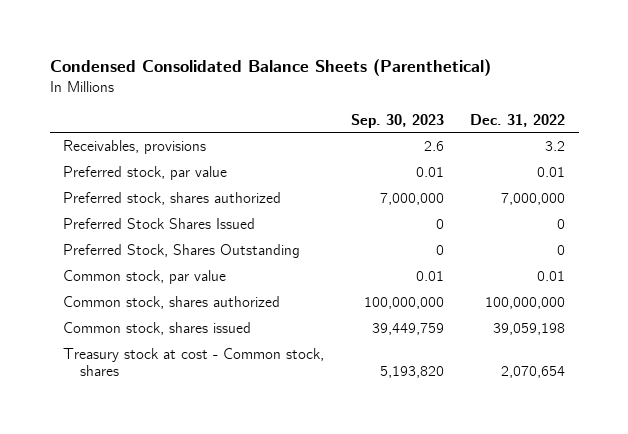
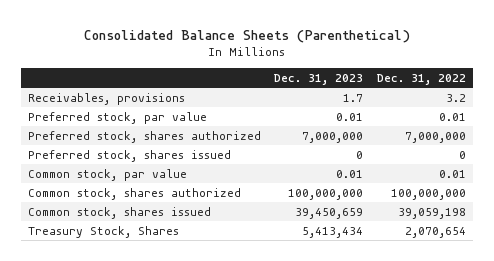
- Condensed Consolidated Balance Sheets (Parenthetical)
+ Consolidated Balance Sheets (Parenthetical)
- | Sep. 30, 2023 | Dec. 31, 2022
+ | Dec. 31, 2023 | Dec. 31, 2022
- Preferred Stock Shares Issued | 0 | 0
- Preferred Stock, Shares Outstanding | 0 | 0
+ Preferred stock, shares issued | 0 | 0
- Treasury stock at cost - Common stock, shares | 5,193,820 | 2,070,654
+ Treasury Stock, Shares | 5,413,434 | 2,070,654

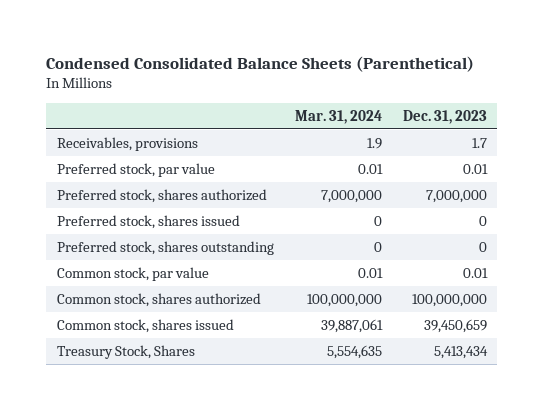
- Consolidated Balance Sheets (Parenthetical)
+ Condensed Consolidated Balance Sheets (Parenthetical)
- | Dec. 31, 2023 | Dec. 31, 2022
+ | Mar. 31, 2024 | Dec. 31, 2023
+ Preferred stock, shares outstanding | 0 | 0

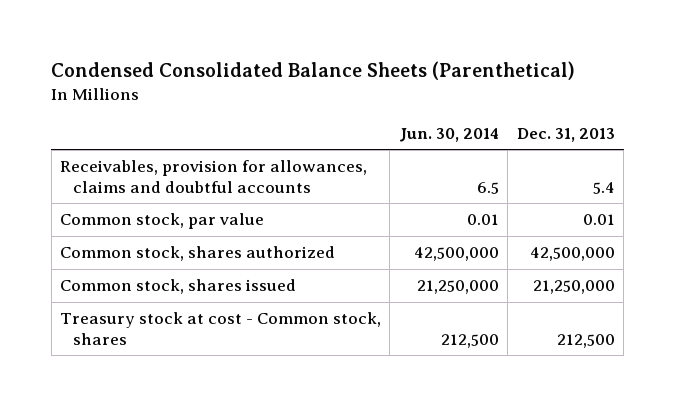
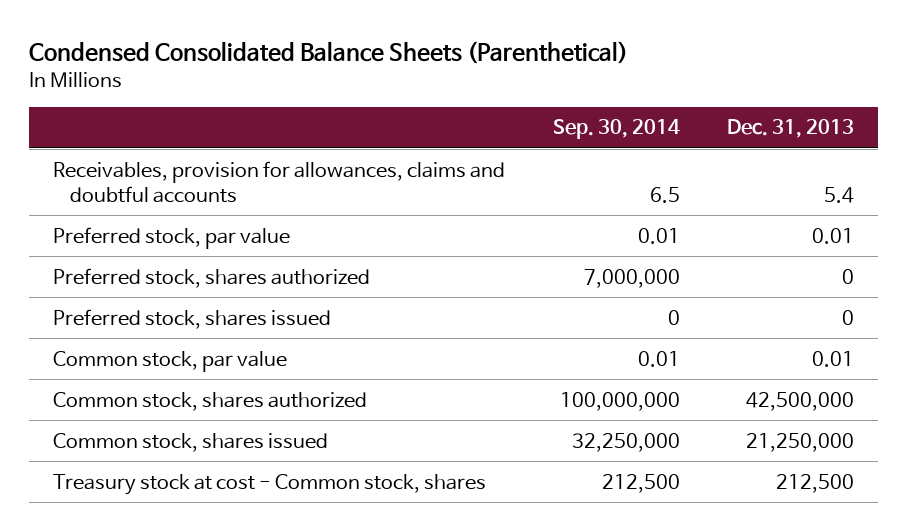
- | Jun. 30, 2014 | Dec. 31, 2013
+ | Sep. 30, 2014 | Dec. 31, 2013
+ Preferred stock, par value | 0.01 | 0.01
+ Preferred stock, shares authorized | 7,000,000 | 0
+ Preferred stock, shares issued | 0 | 0

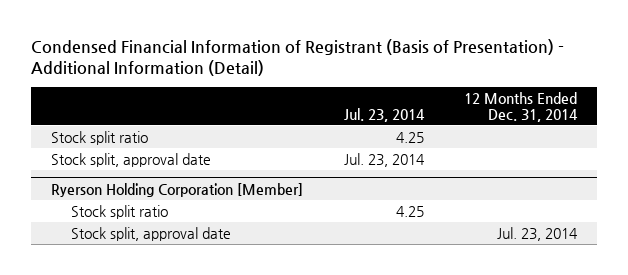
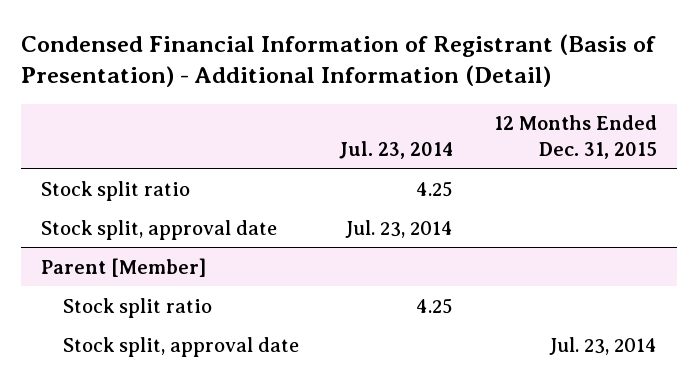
- | Jul. 23, 2014 | 12 Months Ended Dec. 31, 2014
+ | Jul. 23, 2014 | 12 Months Ended Dec. 31, 2015
- Ryerson Holding Corporation [Member]
+ Parent [Member]

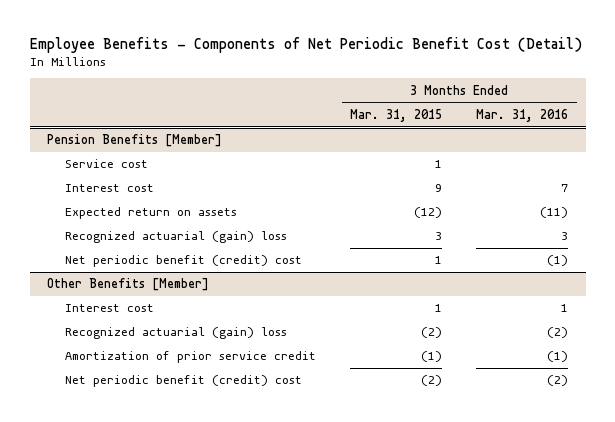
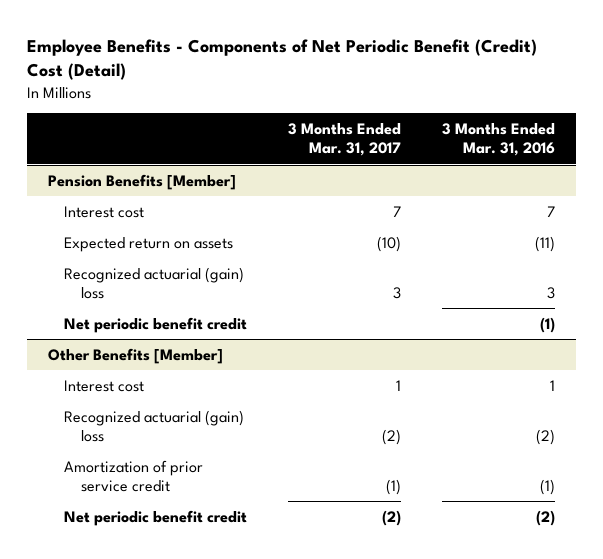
- Employee Benefits - Components of Net Periodic Benefit Cost (Detail)
+ Employee Benefits - Components of Net Periodic Benefit (Credit) Cost (Detail)
- | 3 Months Ended Mar. 31, 2015 | 3 Months Ended Mar. 31, 2016
+ | 3 Months Ended Mar. 31, 2017 | 3 Months Ended Mar. 31, 2016
@ Pension Benefits [Member]
- Service cost | 1 |
- Net periodic benefit (credit) cost | 1 | (1)
+ Net periodic benefit credit | | (1)
@ Other Benefits [Member]
- Net periodic benefit (credit) cost | (2) | (2)
+ Net periodic benefit credit | (2) | (2)

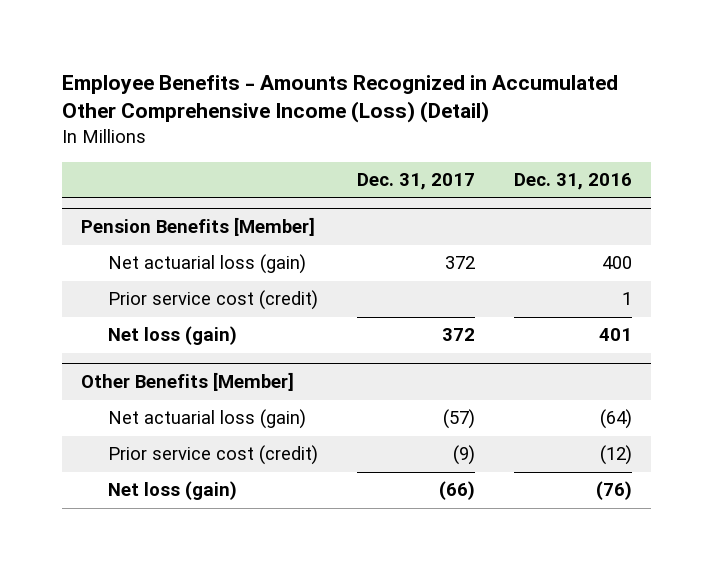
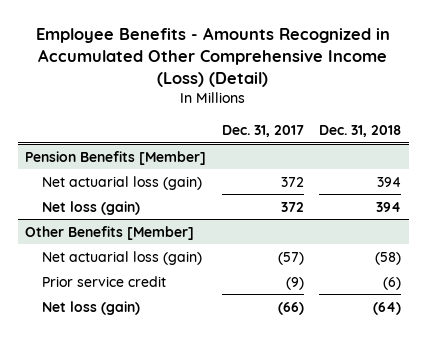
- | Dec. 31, 2017 | Dec. 31, 2016
+ | Dec. 31, 2017 | Dec. 31, 2018
@ Pension Benefits [Member]
- Prior service cost (credit) | | 1
@ Other Benefits [Member]
- Prior service cost (credit) | (9) | (12)
+ Prior service credit | (9) | (6)

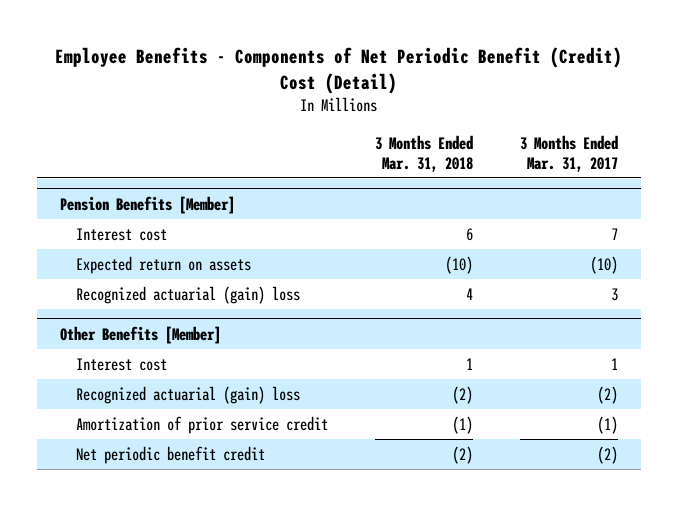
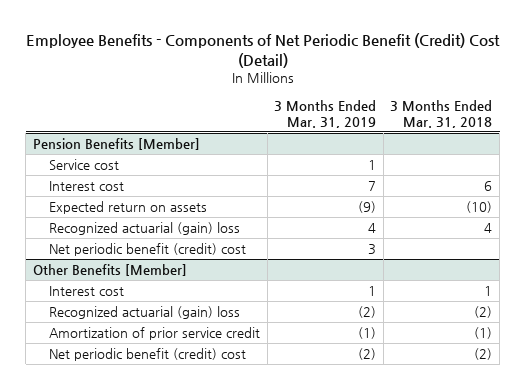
- | 3 Months Ended Mar. 31, 2018 | 3 Months Ended Mar. 31, 2017
+ | 3 Months Ended Mar. 31, 2019 | 3 Months Ended Mar. 31, 2018
@ Pension Benefits [Member]
+ Service cost | 1 |
+ Net periodic benefit (credit) cost | 3 |
@ Other Benefits [Member]
- Net periodic benefit credit | (2) | (2)
+ Net periodic benefit (credit) cost | (2) | (2)

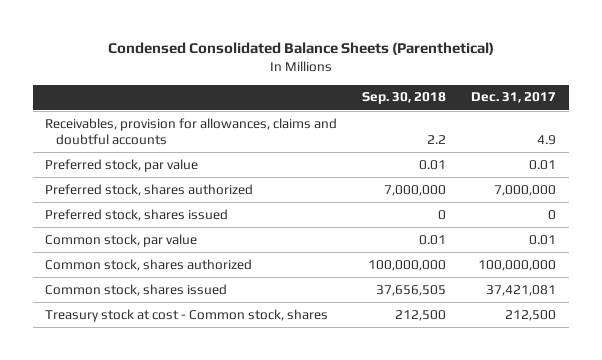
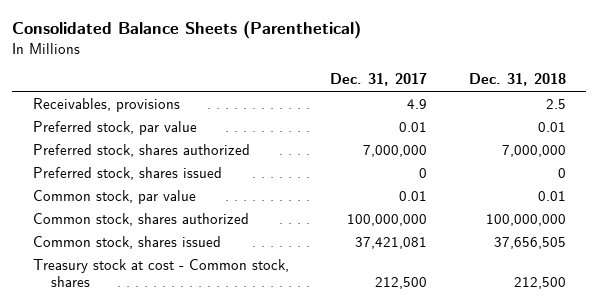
- Condensed Consolidated Balance Sheets (Parenthetical)
+ Consolidated Balance Sheets (Parenthetical)
- | Sep. 30, 2018 | Dec. 31, 2017
+ | Dec. 31, 2017 | Dec. 31, 2018
- Receivables, provision for allowances, claims and doubtful accounts | 2.2 | 4.9
+ Receivables, provisions | 4.9 | 2.5

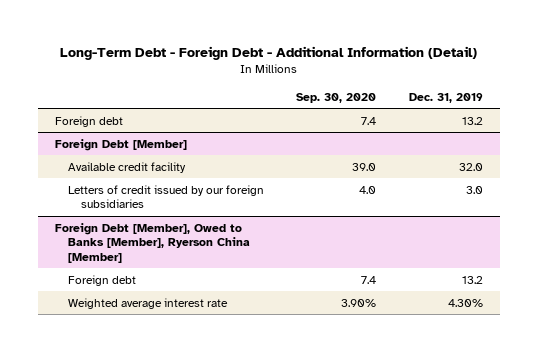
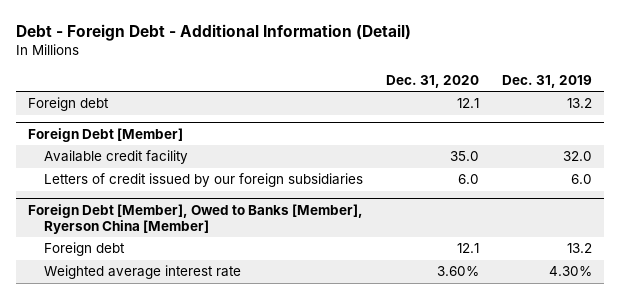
- Long-Term Debt - Foreign Debt - Additional Information (Detail)
+ Debt - Foreign Debt - Additional Information (Detail)
- | Sep. 30, 2020 | Dec. 31, 2019
+ | Dec. 31, 2020 | Dec. 31, 2019
@ Foreign Debt [Member]
- Letters of credit issued by our foreign subsidiaries | 4.0 | 3.0
+ Letters of credit issued by our foreign subsidiaries | 6.0 | 6.0

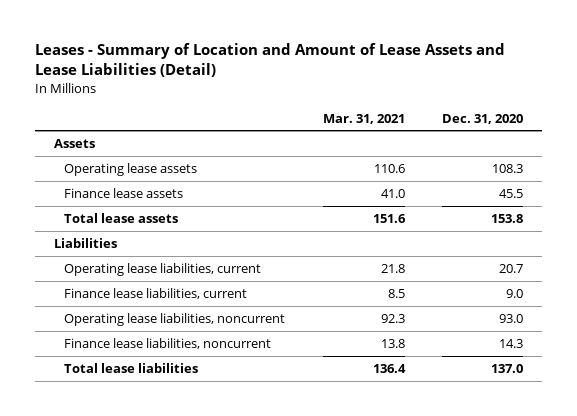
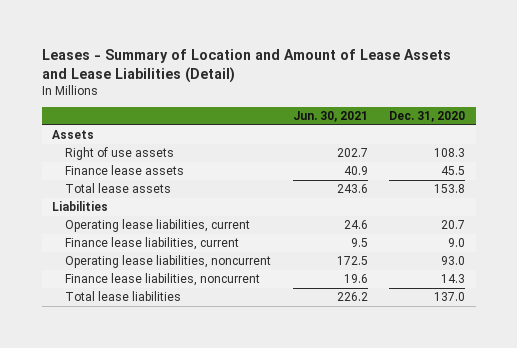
- | Mar. 31, 2021 | Dec. 31, 2020
+ | Jun. 30, 2021 | Dec. 31, 2020
- Operating lease assets | 110.6 | 108.3
+ Right of use assets | 202.7 | 108.3

